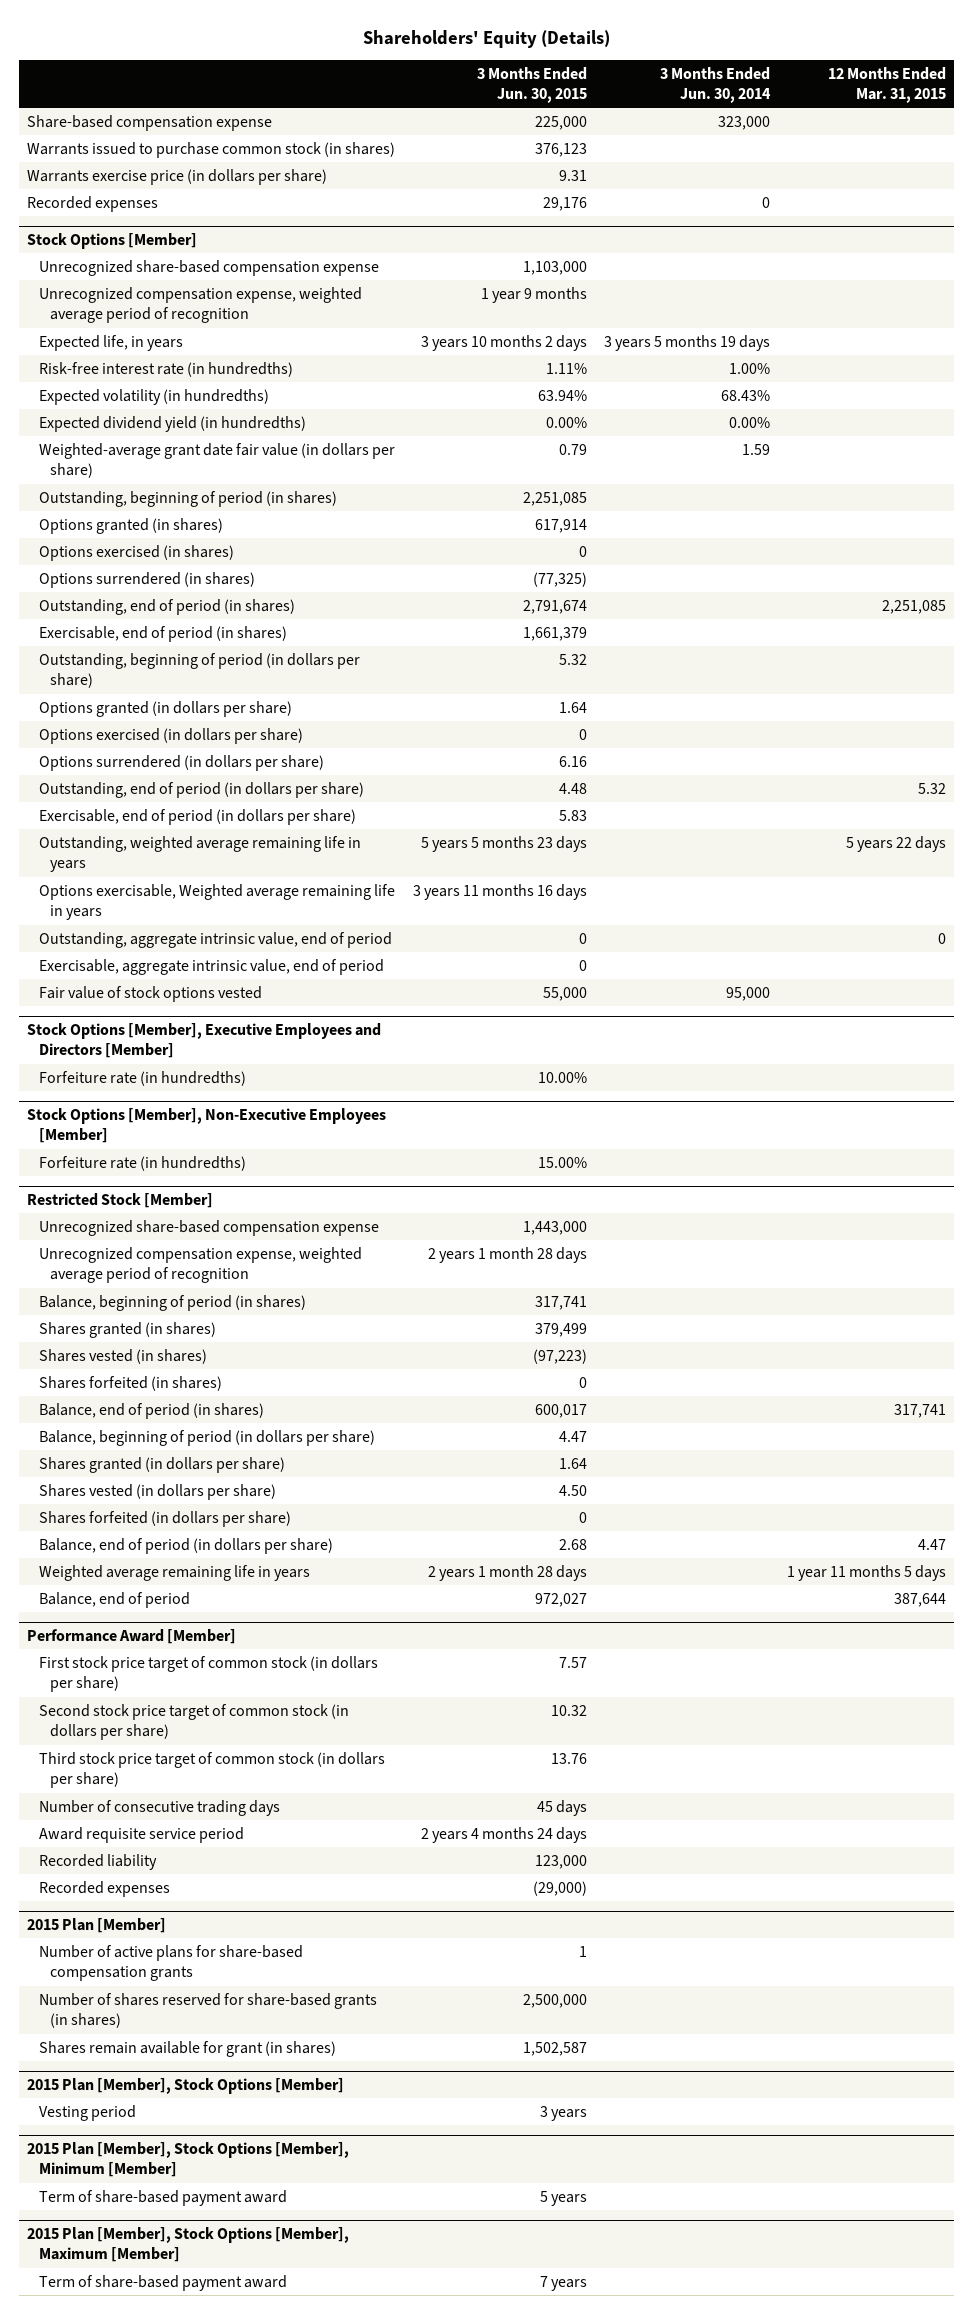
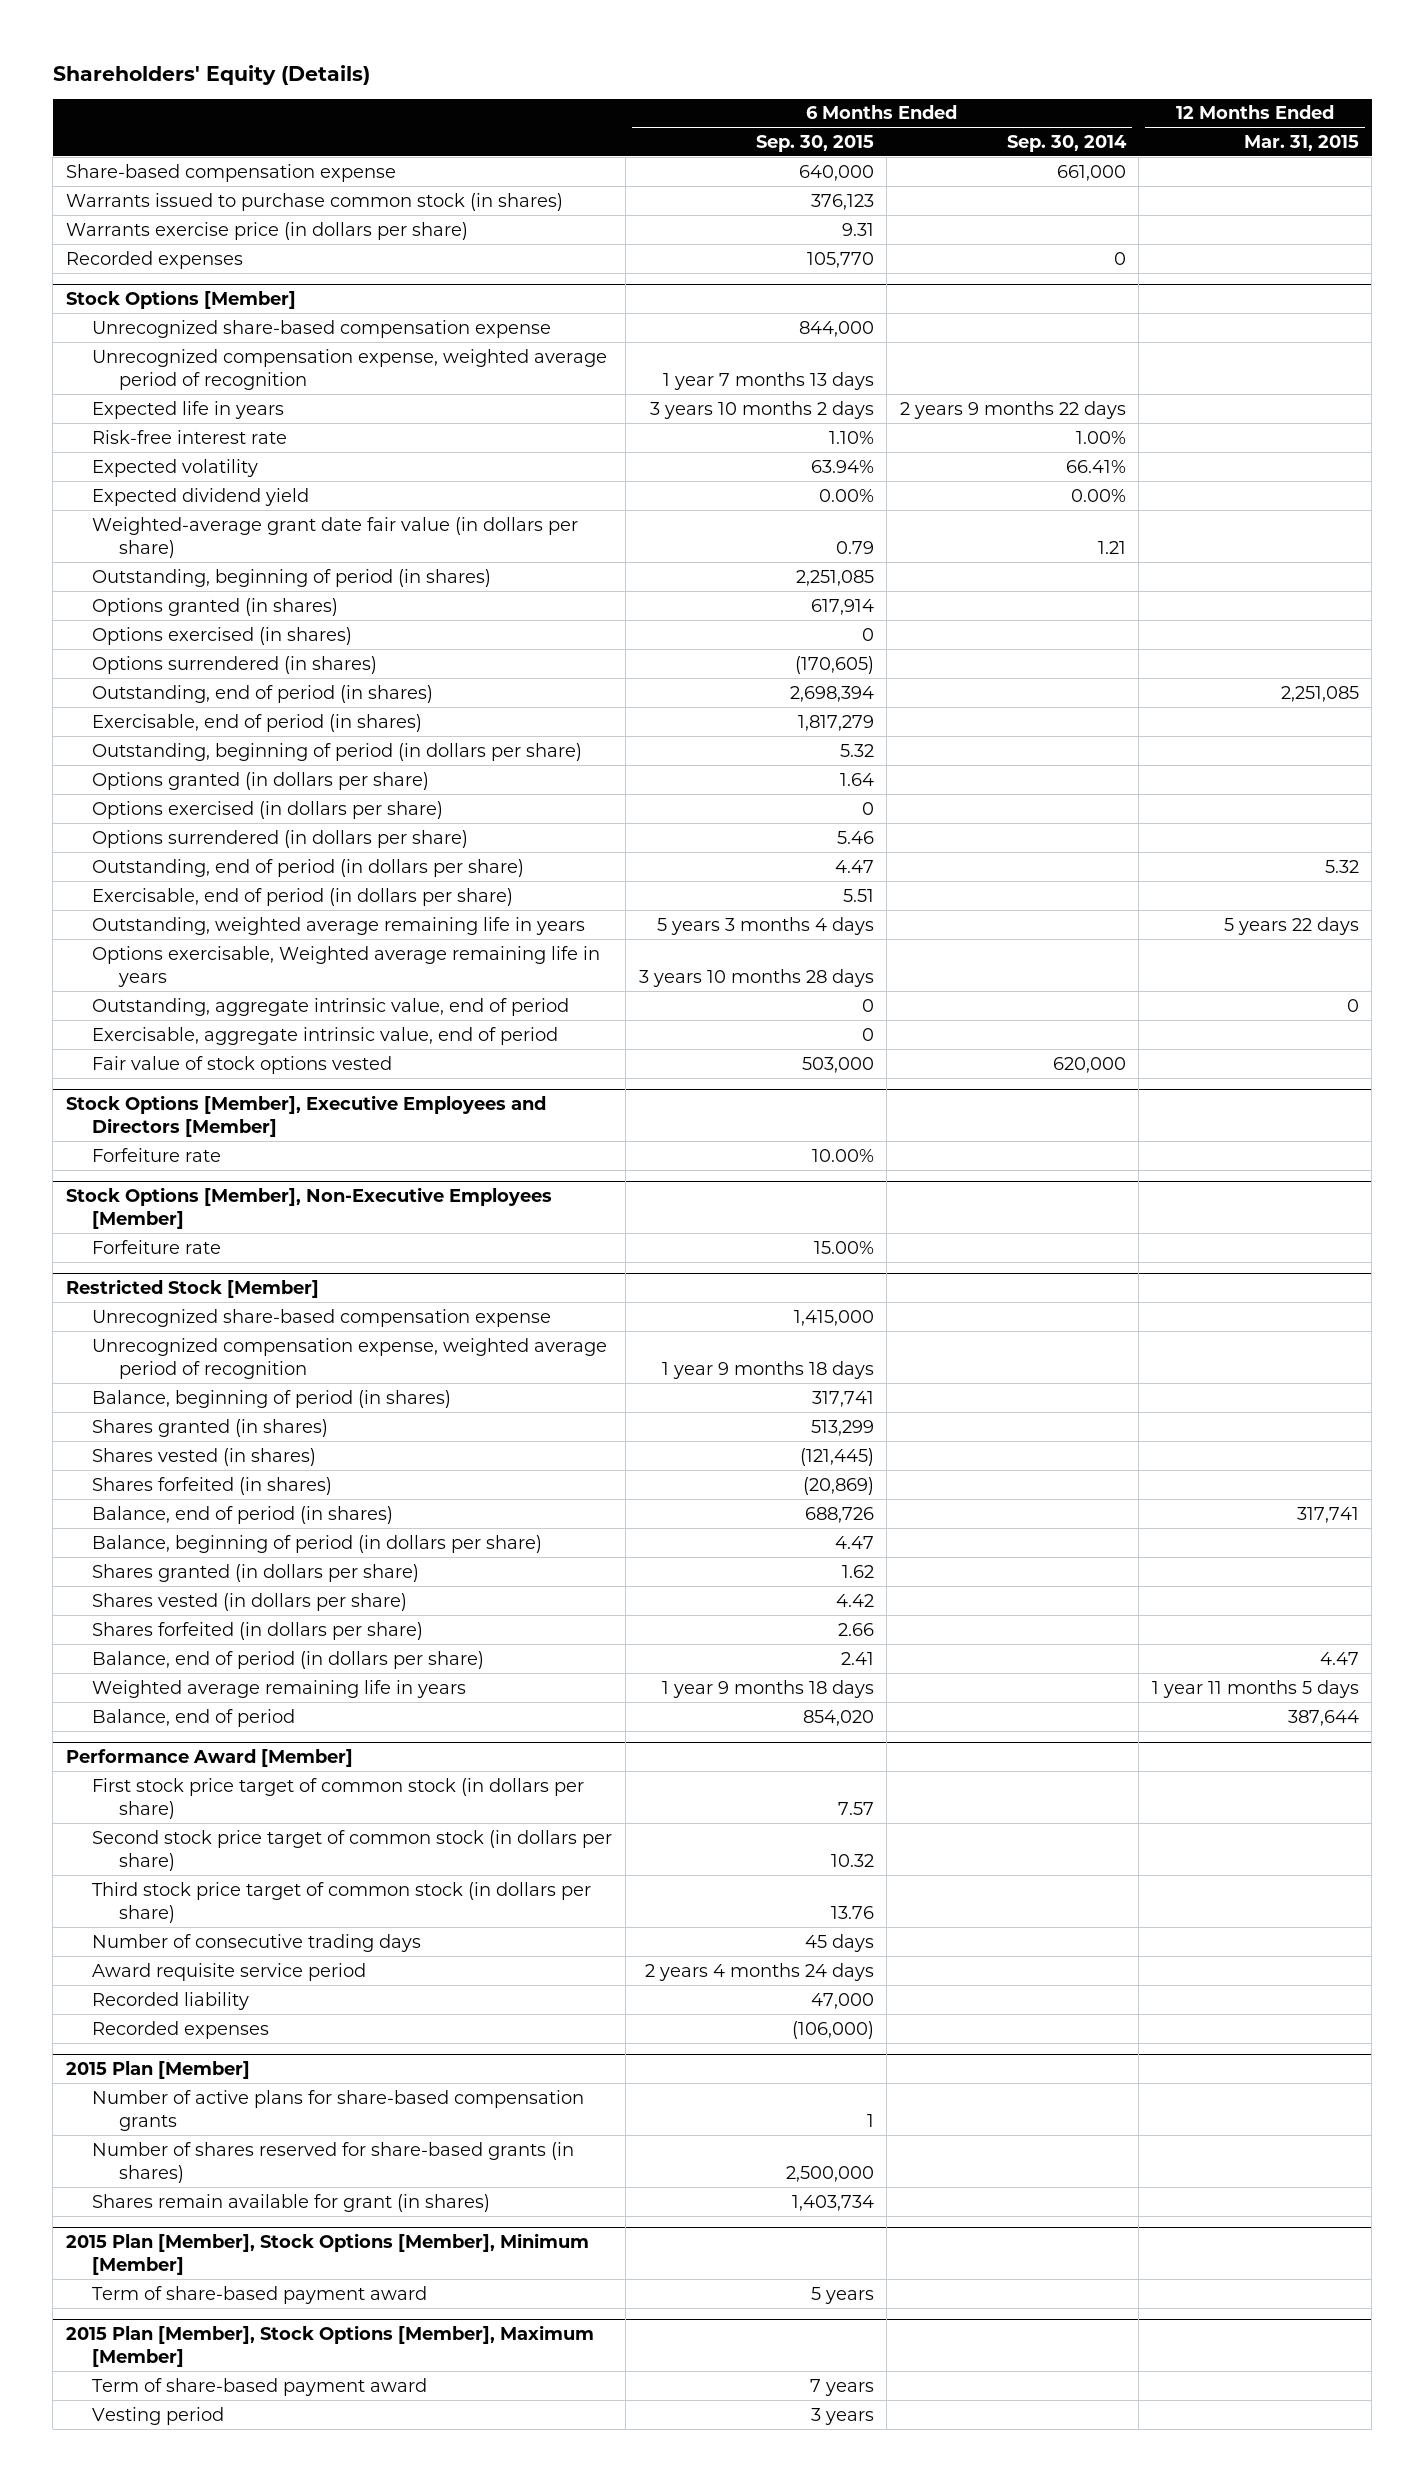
- | 3 Months Ended Jun. 30, 2015 | 3 Months Ended Jun. 30, 2014 | 12 Months Ended Mar. 31, 2015
+ | 6 Months Ended Sep. 30, 2015 | 6 Months Ended Sep. 30, 2014 | 12 Months Ended Mar. 31, 2015
@ Stock Options [Member]
- Expected life, in years | 3 years 10 months 2 days | 3 years 5 months 19 days |
- Risk-free interest rate (in hundredths) | 1.11% | 1.00% |
- Expected volatility (in hundredths) | 63.94% | 68.43% |
- Expected dividend yield (in hundredths) | 0.00% | 0.00% |
+ Expected life in years | 3 years 10 months 2 days | 2 years 9 months 22 days |
+ Risk-free interest rate | 1.10% | 1.00% |
+ Expected volatility | 63.94% | 66.41% |
+ Expected dividend yield | 0.00% | 0.00% |
@ Stock Options [Member], Executive Employees and Directors [Member]
- Forfeiture rate (in hundredths) | 10.00% | |
+ Forfeiture rate | 10.00% | |
@ Stock Options [Member], Non-Executive Employees [Member]
- Forfeiture rate (in hundredths) | 15.00% | |
+ Forfeiture rate | 15.00% | |
- 2015 Plan [Member], Stock Options [Member]
- Vesting period | 3 years | |
@ 2015 Plan [Member], Stock Options [Member], Maximum [Member]
+ Vesting period | 3 years | |

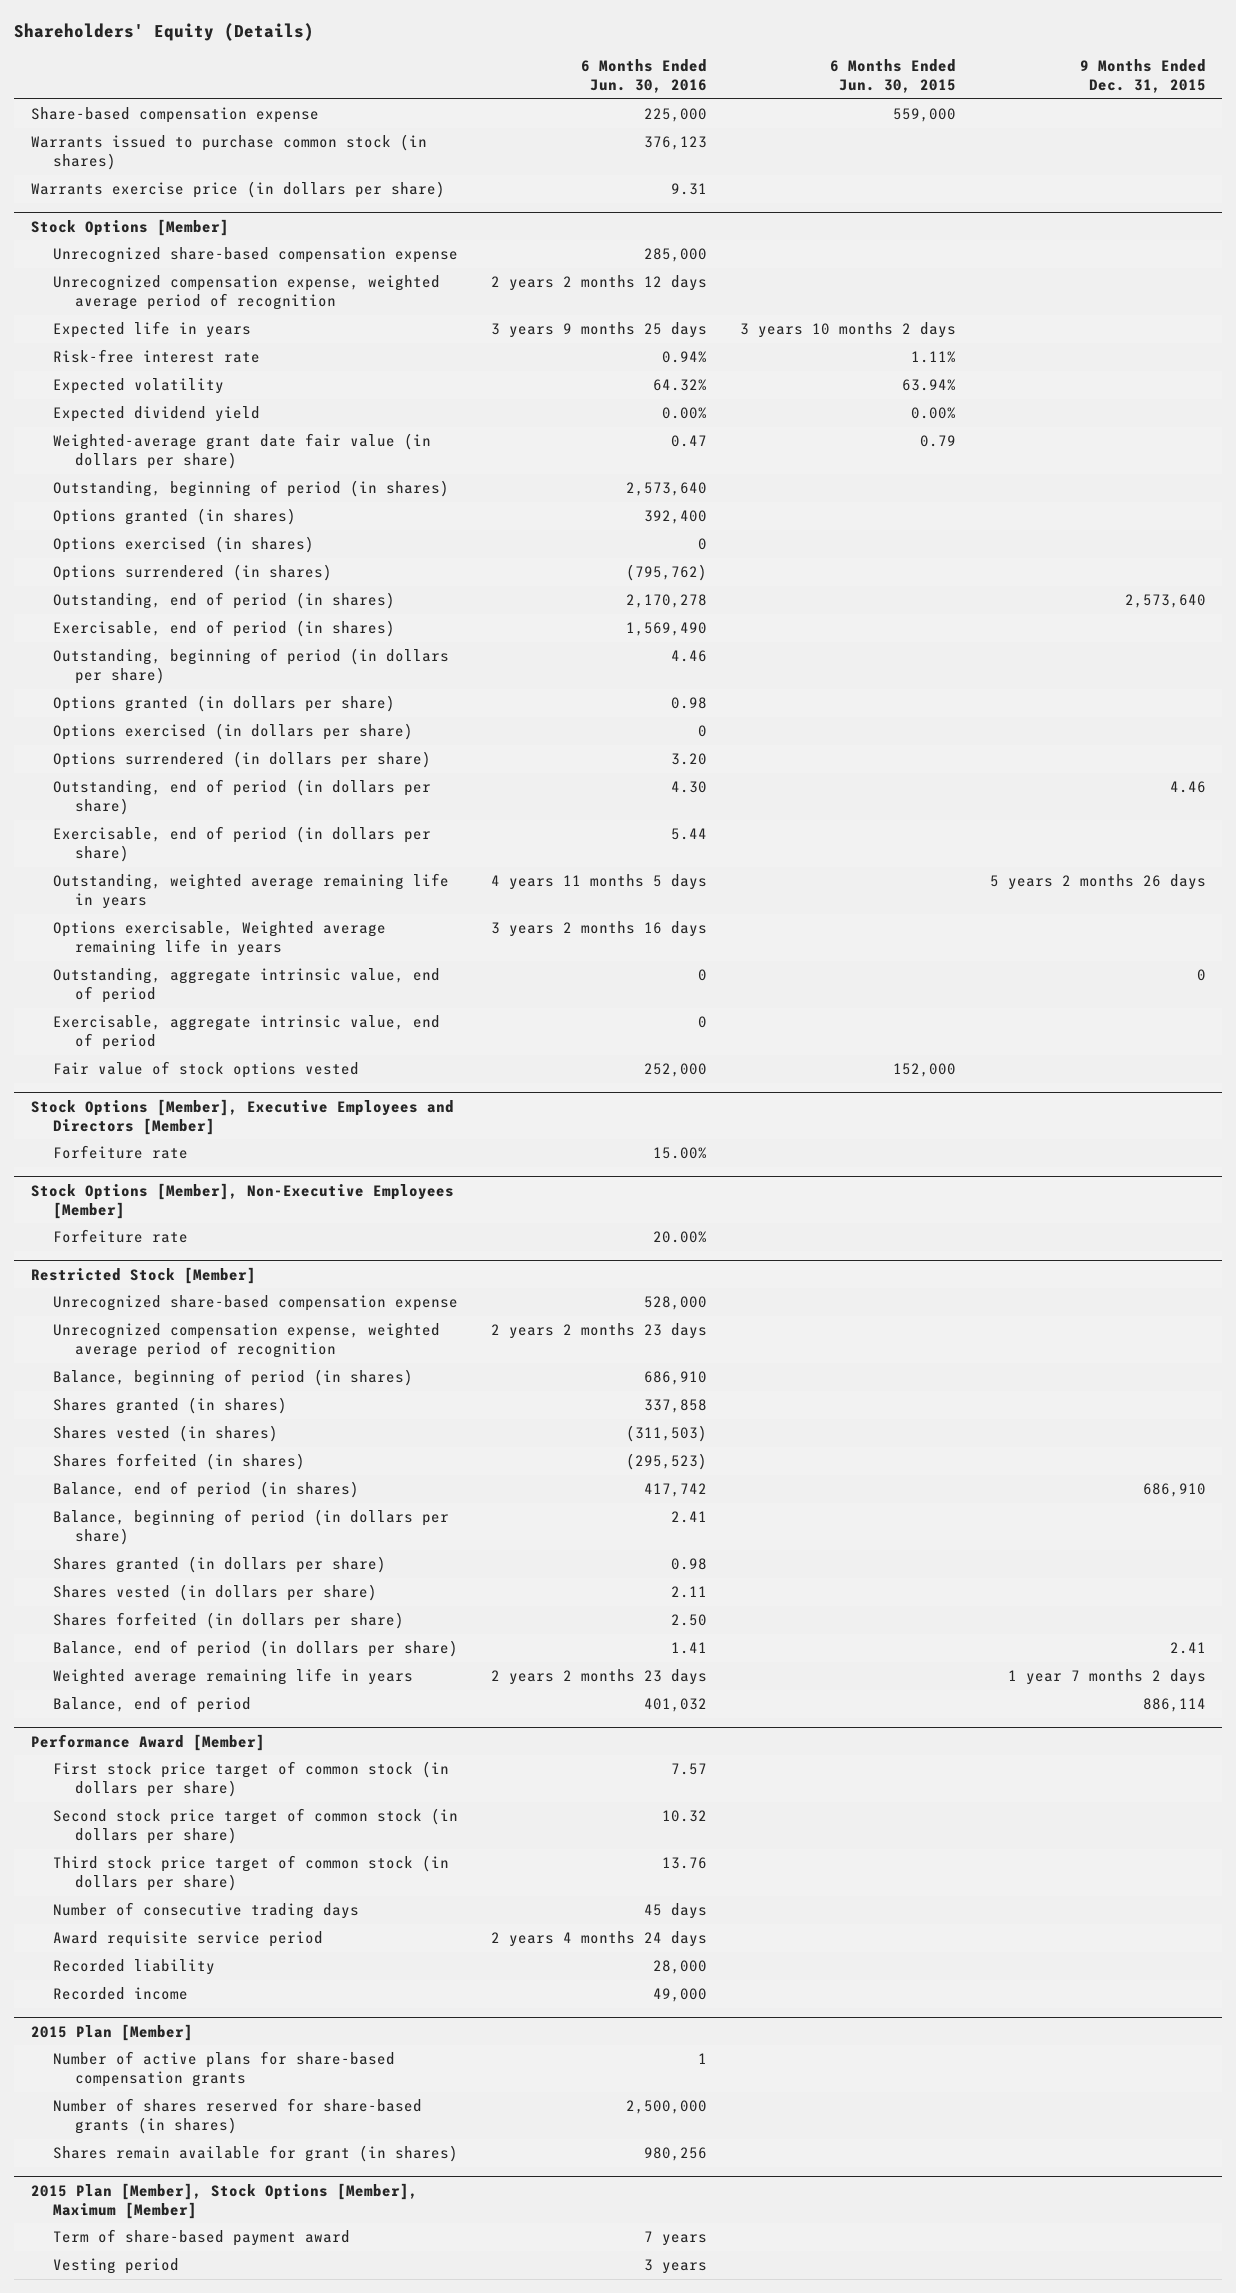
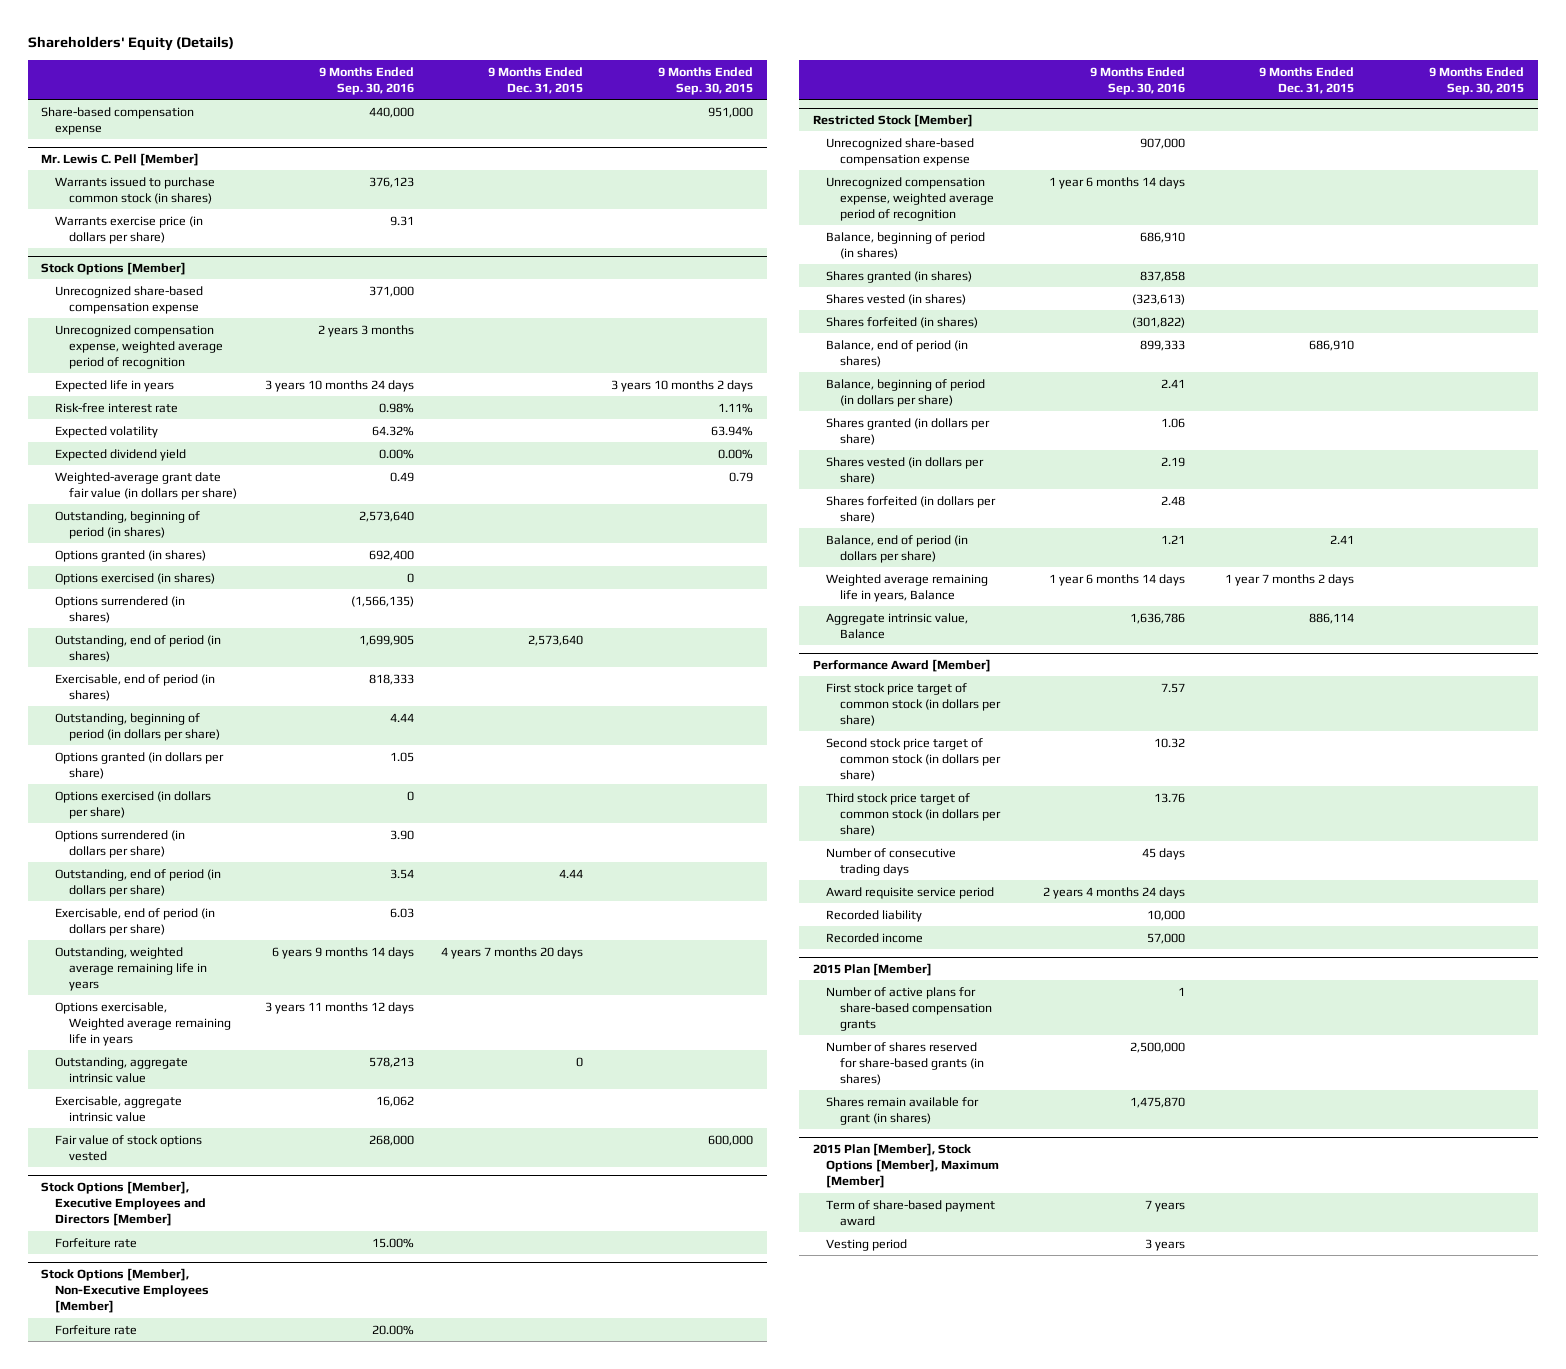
- | 6 Months Ended Jun. 30, 2016 | 6 Months Ended Jun. 30, 2015 | 9 Months Ended Dec. 31, 2015
+ | 9 Months Ended Sep. 30, 2016 | 9 Months Ended Dec. 31, 2015 | 9 Months Ended Sep. 30, 2015
- Warrants issued to purchase common stock (in shares) | 376,123 | |
- Warrants exercise price (in dollars per share) | 9.31 | |
+ Mr. Lewis C. Pell [Member]
+ Warrants issued to purchase common stock (in shares) | 376,123 | |
+ Warrants exercise price (in dollars per share) | 9.31 | |
@ Stock Options [Member]
- Outstanding, end of period (in dollars per share) | 4.30 | | 4.46
+ Outstanding, end of period (in dollars per share) | 3.54 | 4.44 |
- Outstanding, weighted average remaining life in years | 4 years 11 months 5 days | | 5 years 2 months 26 days
+ Outstanding, weighted average remaining life in years | 6 years 9 months 14 days | 4 years 7 months 20 days |
- Outstanding, aggregate intrinsic value, end of period | 0 | | 0
- Exercisable, aggregate intrinsic value, end of period | 0 | |
+ Outstanding, aggregate intrinsic value | 578,213 | 0 |
+ Exercisable, aggregate intrinsic value | 16,062 | |
@ Restricted Stock [Member]
- Weighted average remaining life in years | 2 years 2 months 23 days | | 1 year 7 months 2 days
- Balance, end of period | 401,032 | | 886,114
+ Weighted average remaining life in years, Balance | 1 year 6 months 14 days | 1 year 7 months 2 days |
+ Aggregate intrinsic value, Balance | 1,636,786 | 886,114 |

